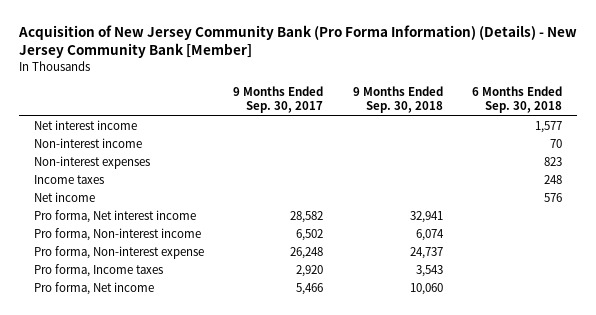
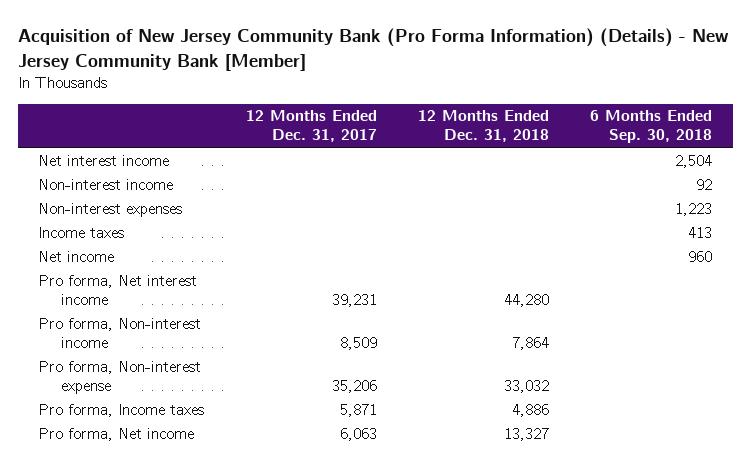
- | 9 Months Ended Sep. 30, 2017 | 9 Months Ended Sep. 30, 2018 | 6 Months Ended Sep. 30, 2018
+ | 12 Months Ended Dec. 31, 2017 | 12 Months Ended Dec. 31, 2018 | 6 Months Ended Sep. 30, 2018
- Net interest income | | | 1,577
- Non-interest income | | | 70
- Non-interest expenses | | | 823
- Income taxes | | | 248
- Net income | | | 576
+ Net interest income | | | 2,504
+ Non-interest income | | | 92
+ Non-interest expenses | | | 1,223
+ Income taxes | | | 413
+ Net income | | | 960

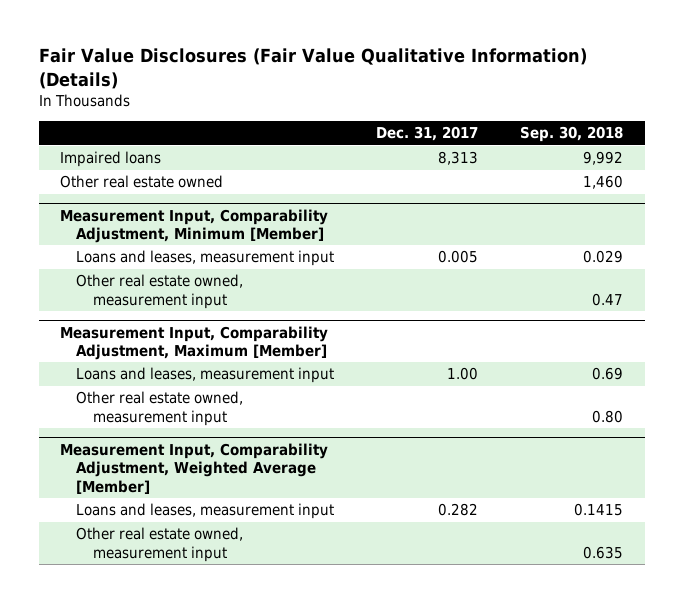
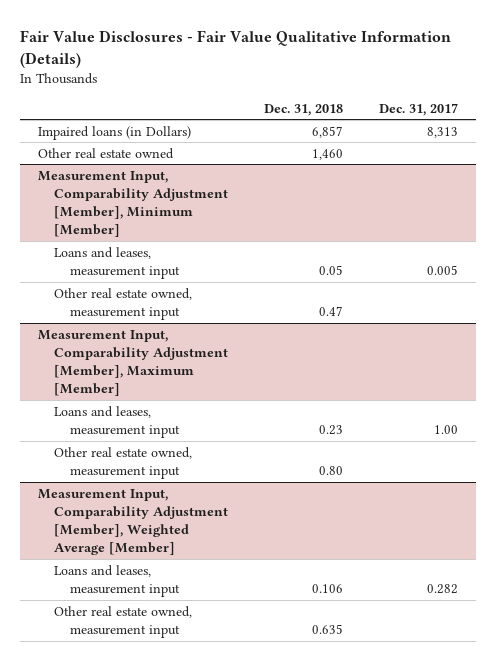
- Fair Value Disclosures (Fair Value Qualitative Information) (Details)
+ Fair Value Disclosures - Fair Value Qualitative Information (Details)
- | Dec. 31, 2017 | Sep. 30, 2018
+ | Dec. 31, 2018 | Dec. 31, 2017
- Impaired loans | 8,313 | 9,992
+ Impaired loans (in Dollars) | 6,857 | 8,313
- Measurement Input, Comparability Adjustment, Minimum [Member]
+ Measurement Input, Comparability Adjustment [Member], Minimum [Member]
- Measurement Input, Comparability Adjustment, Maximum [Member]
+ Measurement Input, Comparability Adjustment [Member], Maximum [Member]
- Measurement Input, Comparability Adjustment, Weighted Average [Member]
+ Measurement Input, Comparability Adjustment [Member], Weighted Average [Member]

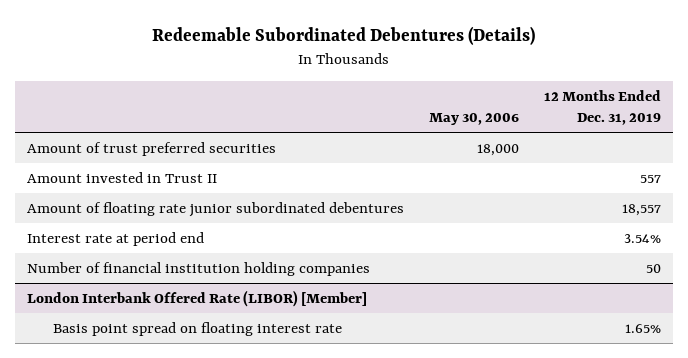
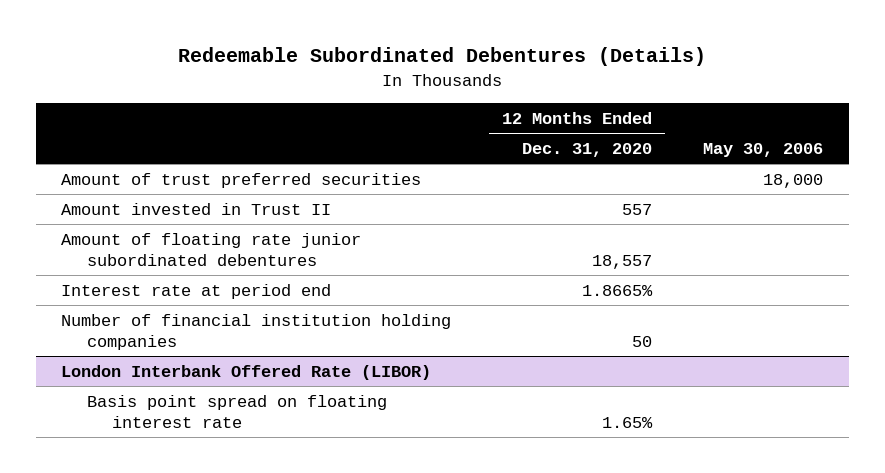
- | May 30, 2006 | 12 Months Ended Dec. 31, 2019
+ | 12 Months Ended Dec. 31, 2020 | May 30, 2006
- London Interbank Offered Rate (LIBOR) [Member]
+ London Interbank Offered Rate (LIBOR)

